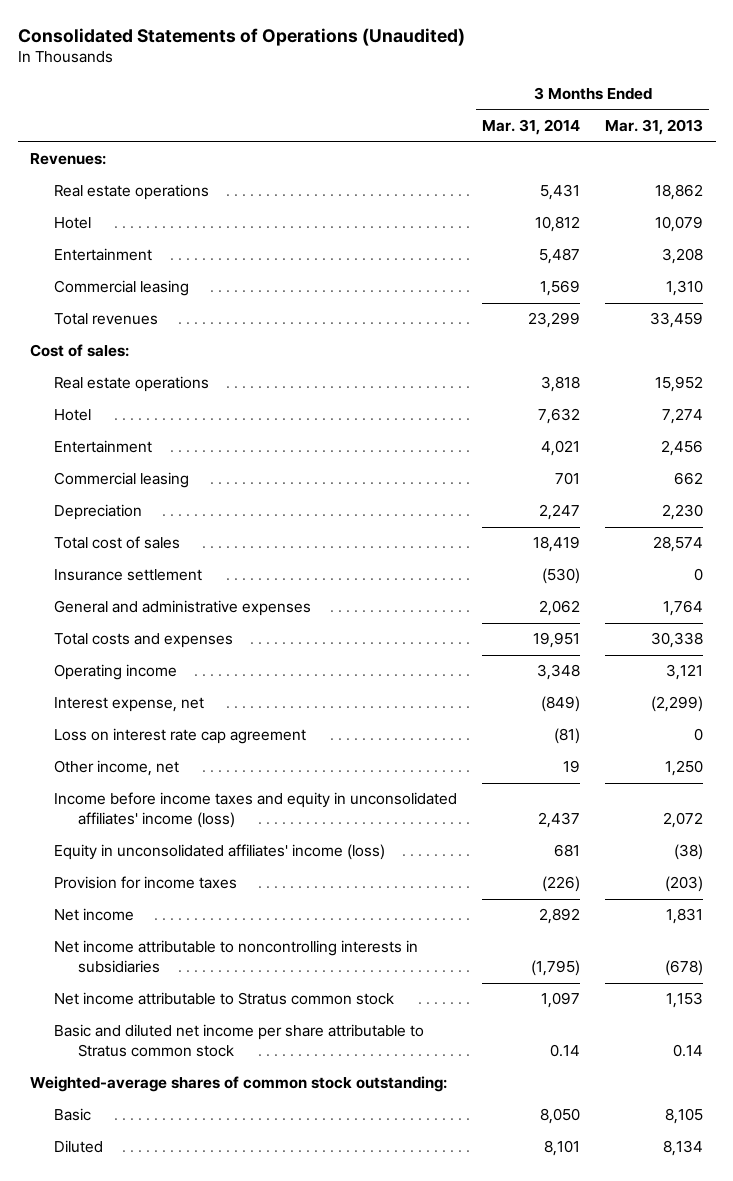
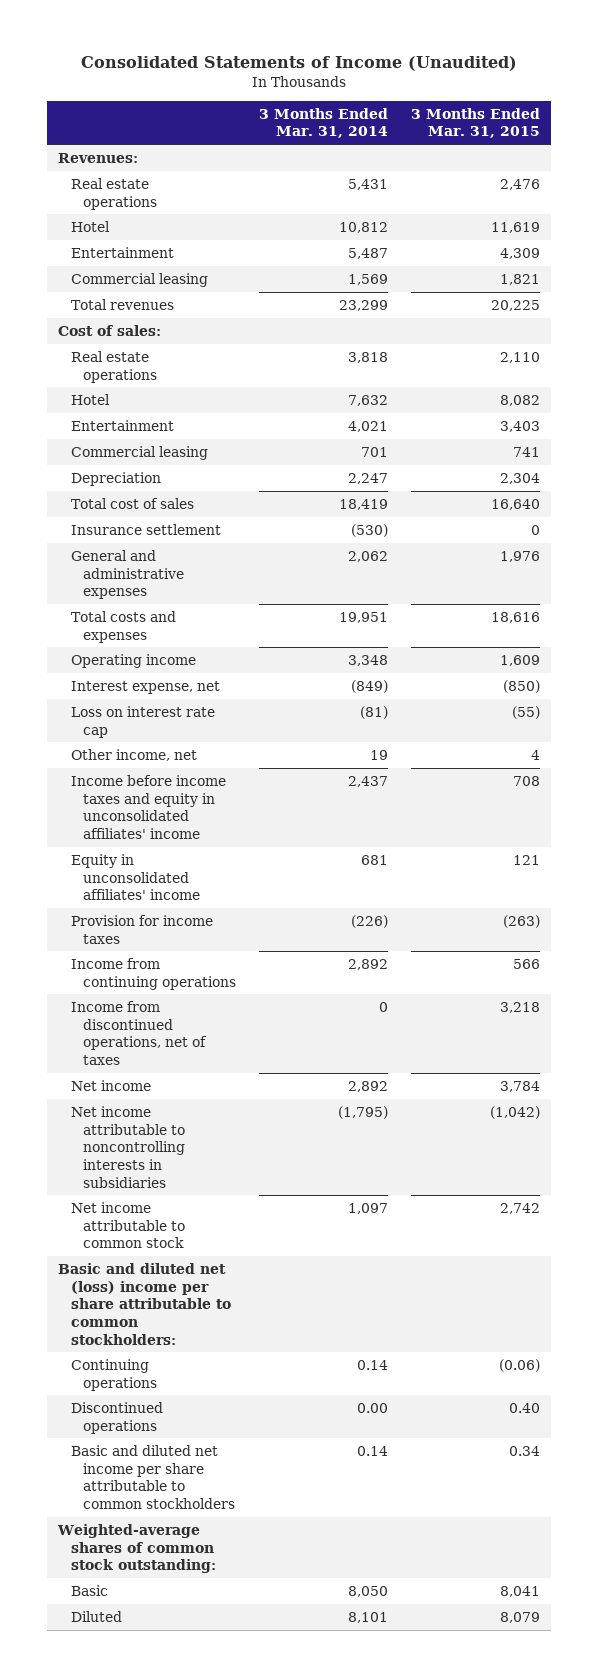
- Consolidated Statements of Operations (Unaudited)
+ Consolidated Statements of Income (Unaudited)
- | 3 Months Ended Mar. 31, 2014 | 3 Months Ended Mar. 31, 2013
+ | 3 Months Ended Mar. 31, 2014 | 3 Months Ended Mar. 31, 2015
- Loss on interest rate cap agreement | (81) | 0
+ Loss on interest rate cap | (81) | (55)
- Income before income taxes and equity in unconsolidated affiliates' income (loss) | 2,437 | 2,072
- Equity in unconsolidated affiliates' income (loss) | 681 | (38)
+ Income before income taxes and equity in unconsolidated affiliates' income | 2,437 | 708
+ Equity in unconsolidated affiliates' income | 681 | 121
+ Income from continuing operations | 2,892 | 566
+ Income from discontinued operations, net of taxes | 0 | 3,218
- Net income attributable to Stratus common stock | 1,097 | 1,153
- Basic and diluted net income per share attributable to Stratus common stock | 0.14 | 0.14
+ Net income attributable to common stock | 1,097 | 2,742
+ Basic and diluted net (loss) income per share attributable to common stockholders:
+ Continuing operations | 0.14 | (0.06)
+ Discontinued operations | 0.00 | 0.40
+ Basic and diluted net income per share attributable to common stockholders | 0.14 | 0.34

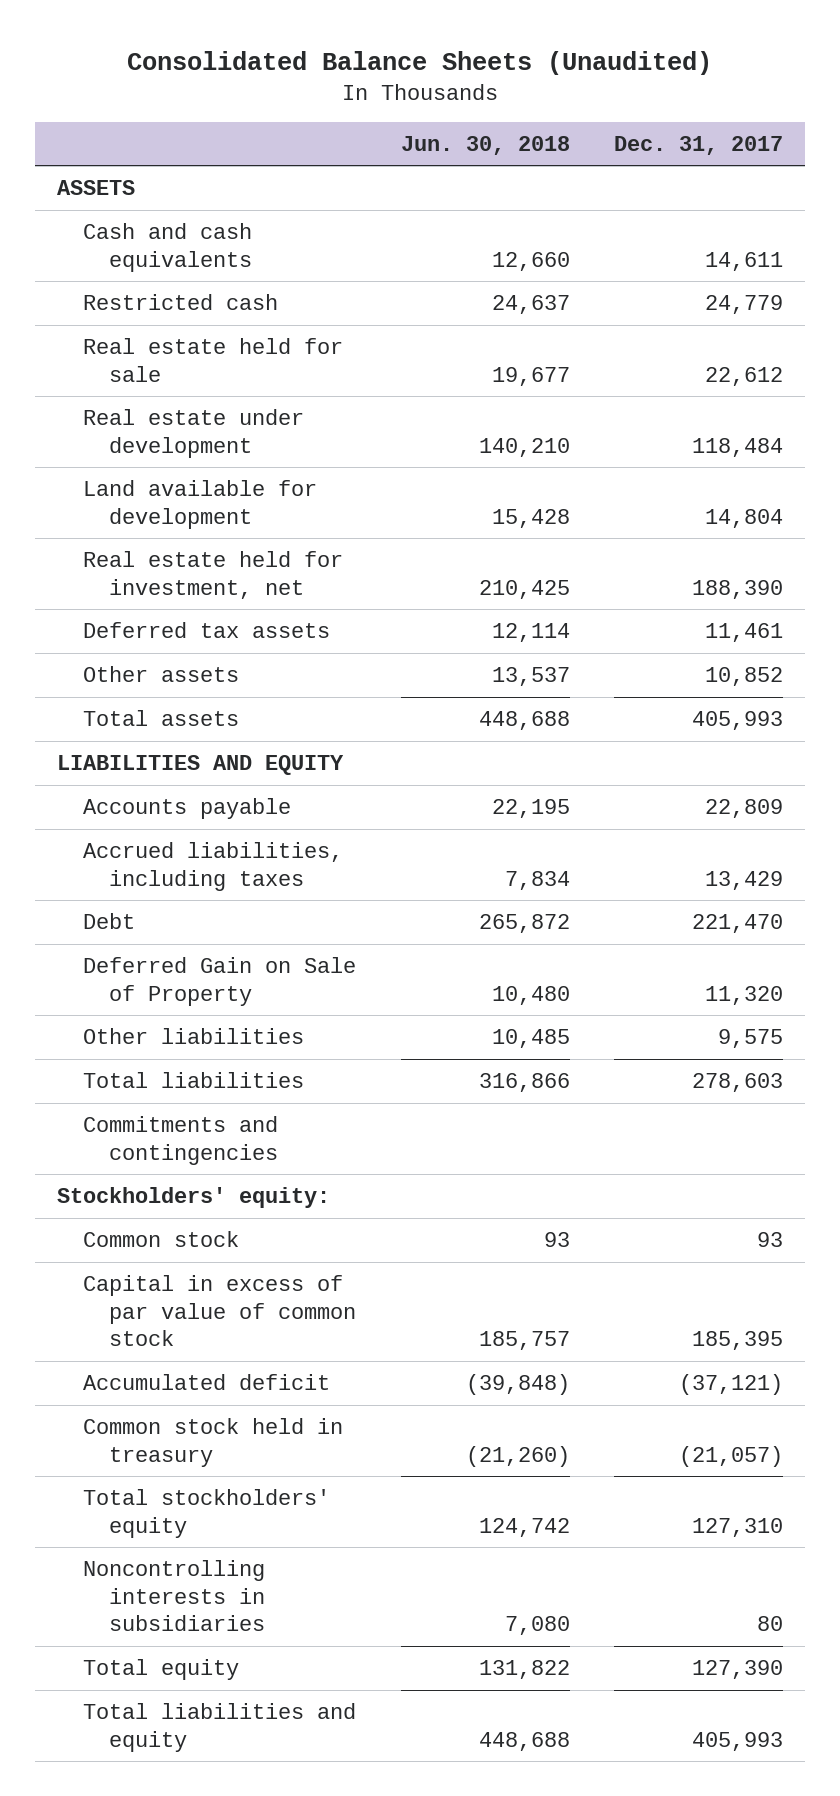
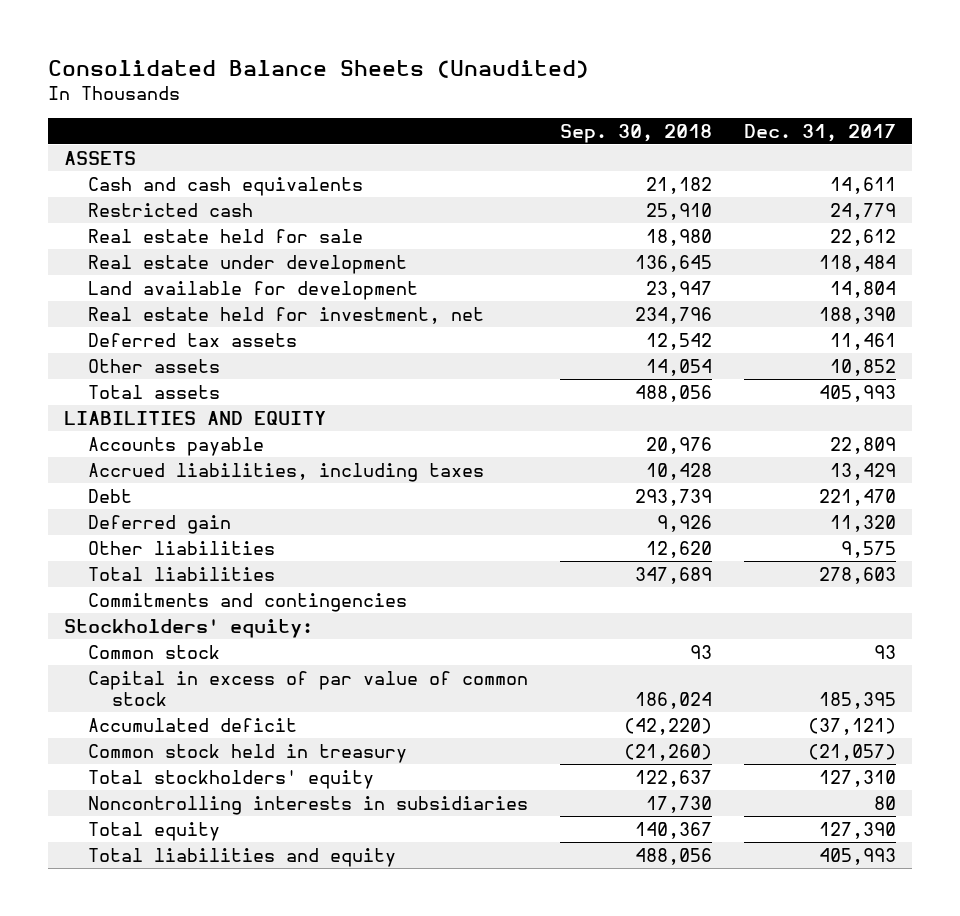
- | Jun. 30, 2018 | Dec. 31, 2017
+ | Sep. 30, 2018 | Dec. 31, 2017
- Deferred Gain on Sale of Property | 10,480 | 11,320
+ Deferred gain | 9,926 | 11,320

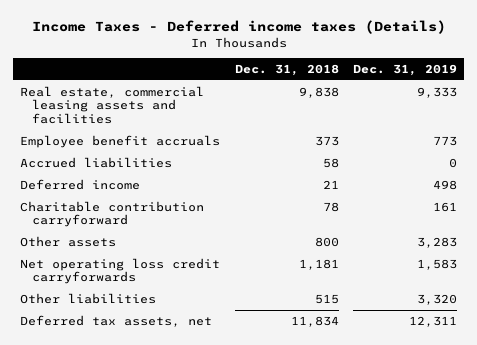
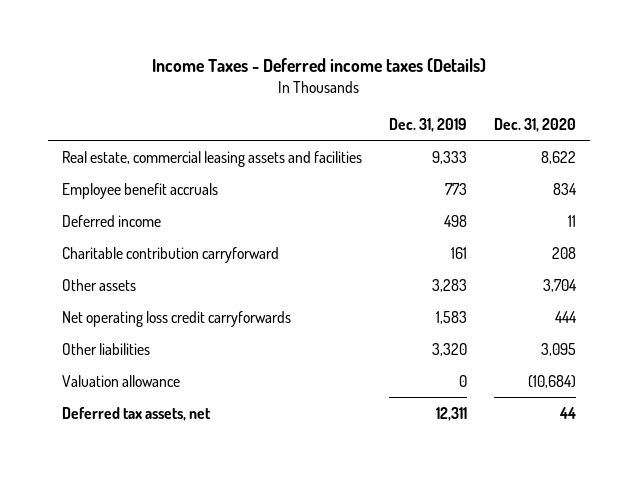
- | Dec. 31, 2018 | Dec. 31, 2019
+ | Dec. 31, 2019 | Dec. 31, 2020
- Accrued liabilities | 58 | 0
+ Valuation allowance | 0 | (10,684)

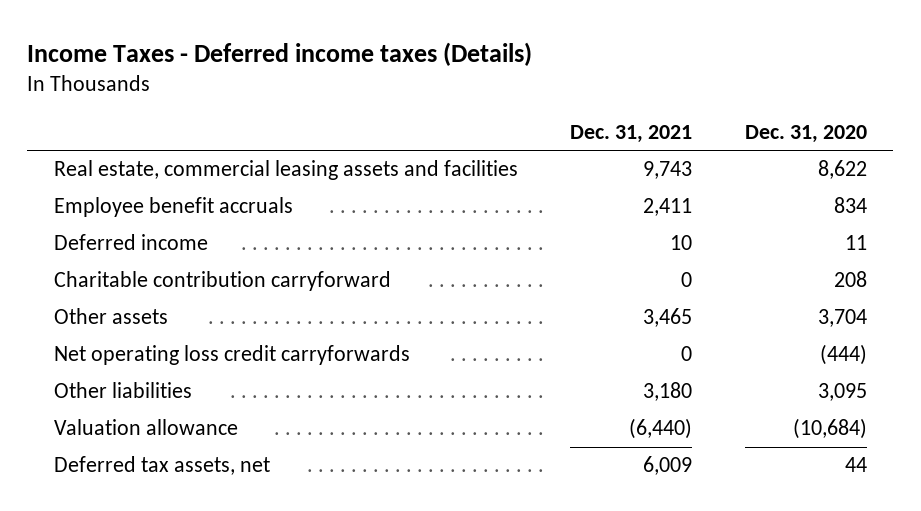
- | Dec. 31, 2019 | Dec. 31, 2020
+ | Dec. 31, 2021 | Dec. 31, 2020
- Net operating loss credit carryforwards | 1,583 | 444
+ Net operating loss credit carryforwards | 0 | (444)

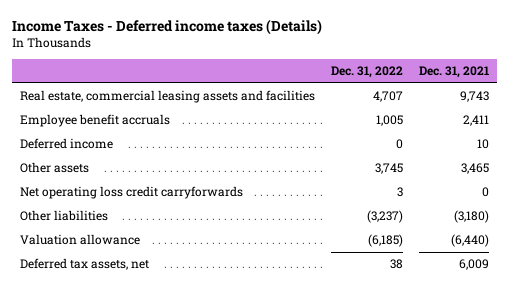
- | Dec. 31, 2021 | Dec. 31, 2020
+ | Dec. 31, 2022 | Dec. 31, 2021
- Charitable contribution carryforward | 0 | 208
- Other liabilities | 3,180 | 3,095
+ Other liabilities | (3,237) | (3,180)

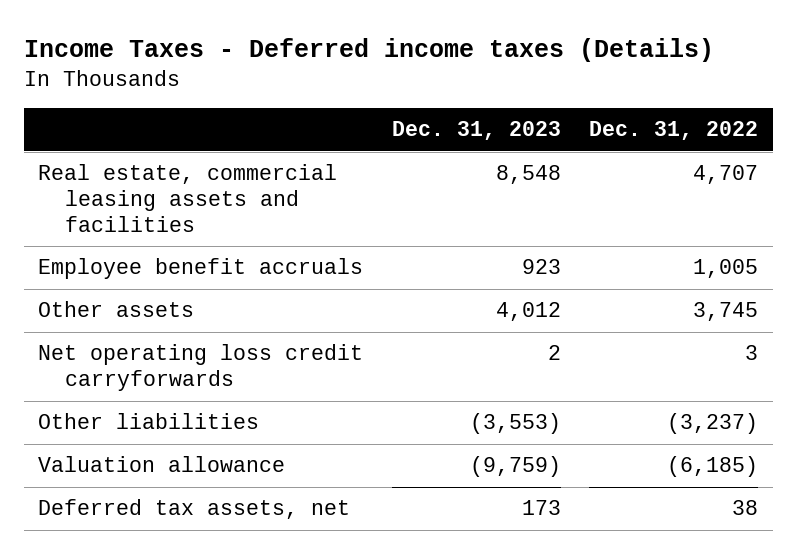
- | Dec. 31, 2022 | Dec. 31, 2021
+ | Dec. 31, 2023 | Dec. 31, 2022
- Deferred income | 0 | 10

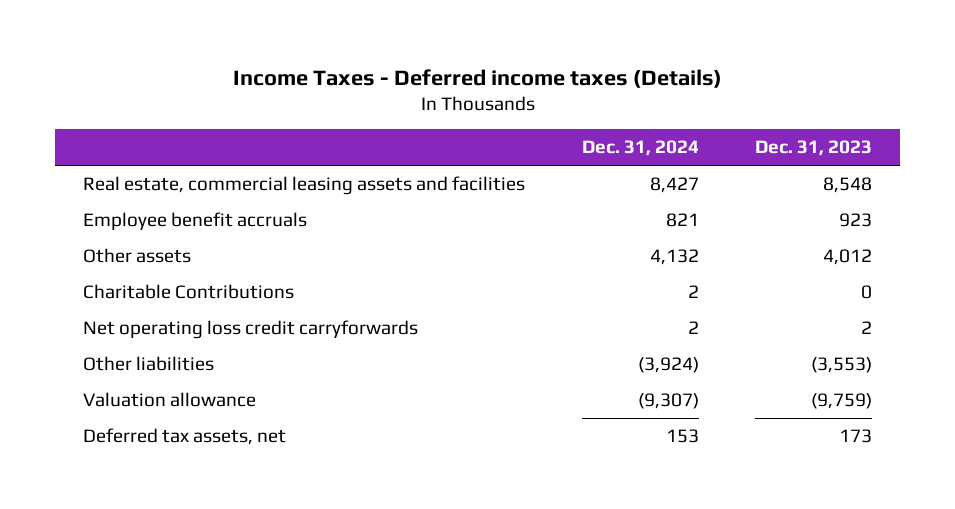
- | Dec. 31, 2023 | Dec. 31, 2022
+ | Dec. 31, 2024 | Dec. 31, 2023
+ Charitable Contributions | 2 | 0

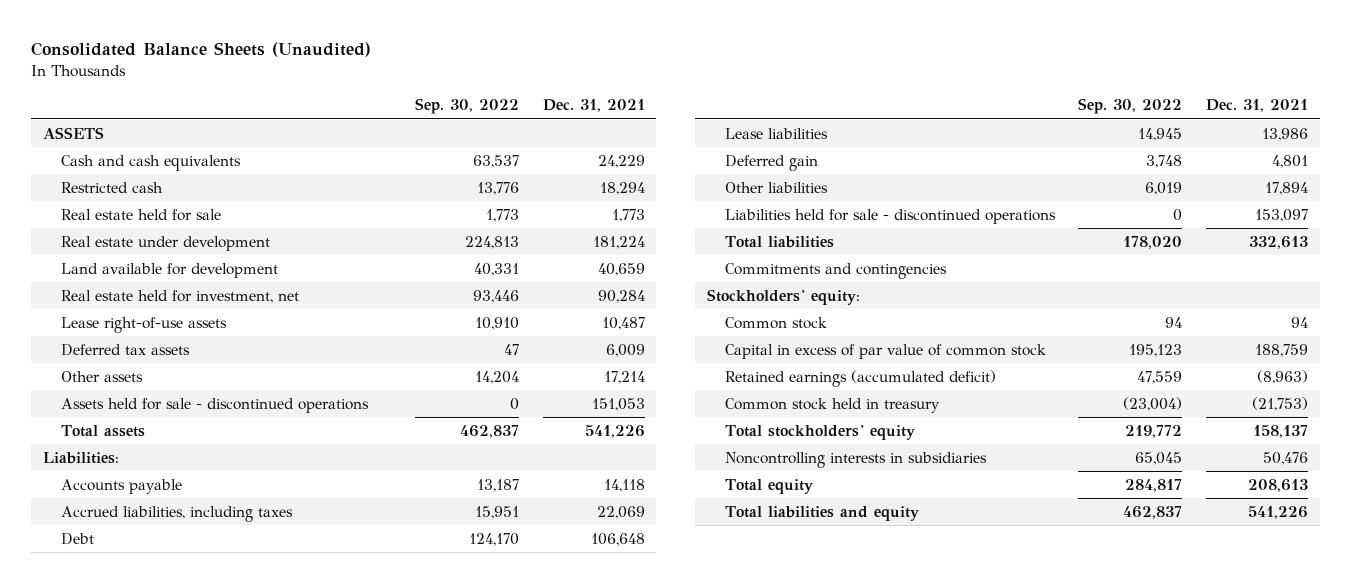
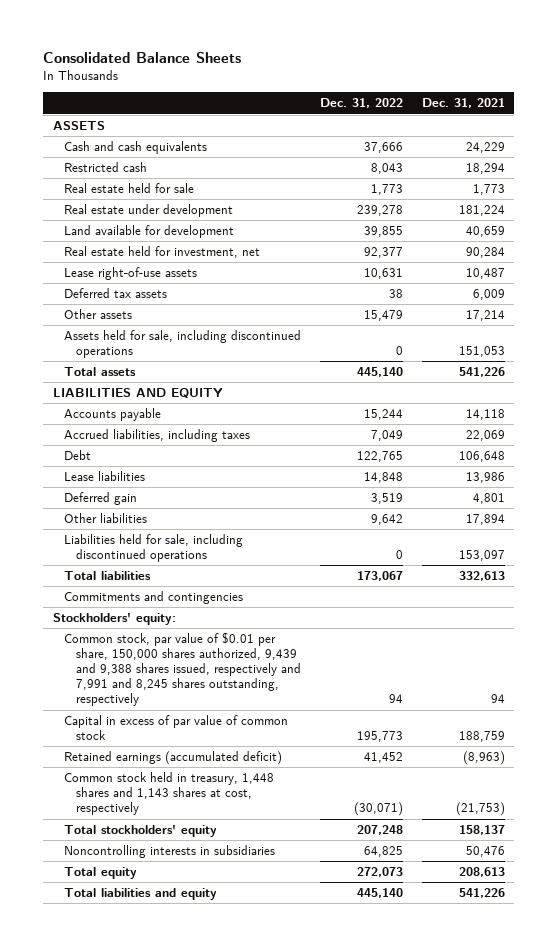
- Consolidated Balance Sheets (Unaudited)
+ Consolidated Balance Sheets
- | Sep. 30, 2022 | Dec. 31, 2021
+ | Dec. 31, 2022 | Dec. 31, 2021
- Assets held for sale - discontinued operations | 0 | 151,053
+ Assets held for sale, including discontinued operations | 0 | 151,053
- Liabilities:
+ LIABILITIES AND EQUITY
- Liabilities held for sale - discontinued operations | 0 | 153,097
+ Liabilities held for sale, including discontinued operations | 0 | 153,097
- Common stock | 94 | 94
+ Common stock, par value of $0.01 per share, 150,000 shares authorized, 9,439 and 9,388 shares issued, respectively and 7,991 and 8,245 shares outstanding, respectively | 94 | 94
- Common stock held in treasury | (23,004) | (21,753)
+ Common stock held in treasury, 1,448 shares and 1,143 shares at cost, respectively | (30,071) | (21,753)

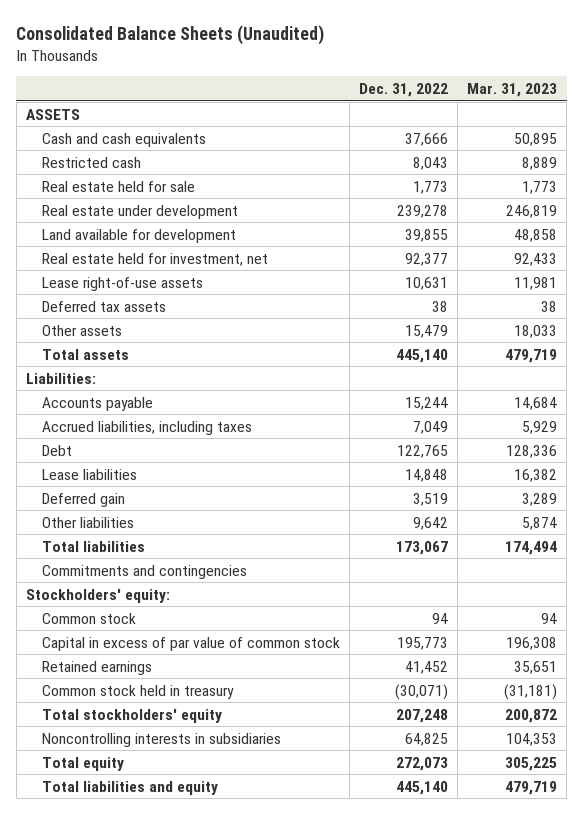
- Consolidated Balance Sheets
+ Consolidated Balance Sheets (Unaudited)
- | Dec. 31, 2022 | Dec. 31, 2021
+ | Dec. 31, 2022 | Mar. 31, 2023
- Assets held for sale, including discontinued operations | 0 | 151,053
- LIABILITIES AND EQUITY
+ Liabilities:
- Liabilities held for sale, including discontinued operations | 0 | 153,097
- Common stock, par value of $0.01 per share, 150,000 shares authorized, 9,439 and 9,388 shares issued, respectively and 7,991 and 8,245 shares outstanding, respectively | 94 | 94
+ Common stock | 94 | 94
- Retained earnings (accumulated deficit) | 41,452 | (8,963)
- Common stock held in treasury, 1,448 shares and 1,143 shares at cost, respectively | (30,071) | (21,753)
+ Retained earnings | 41,452 | 35,651
+ Common stock held in treasury | (30,071) | (31,181)

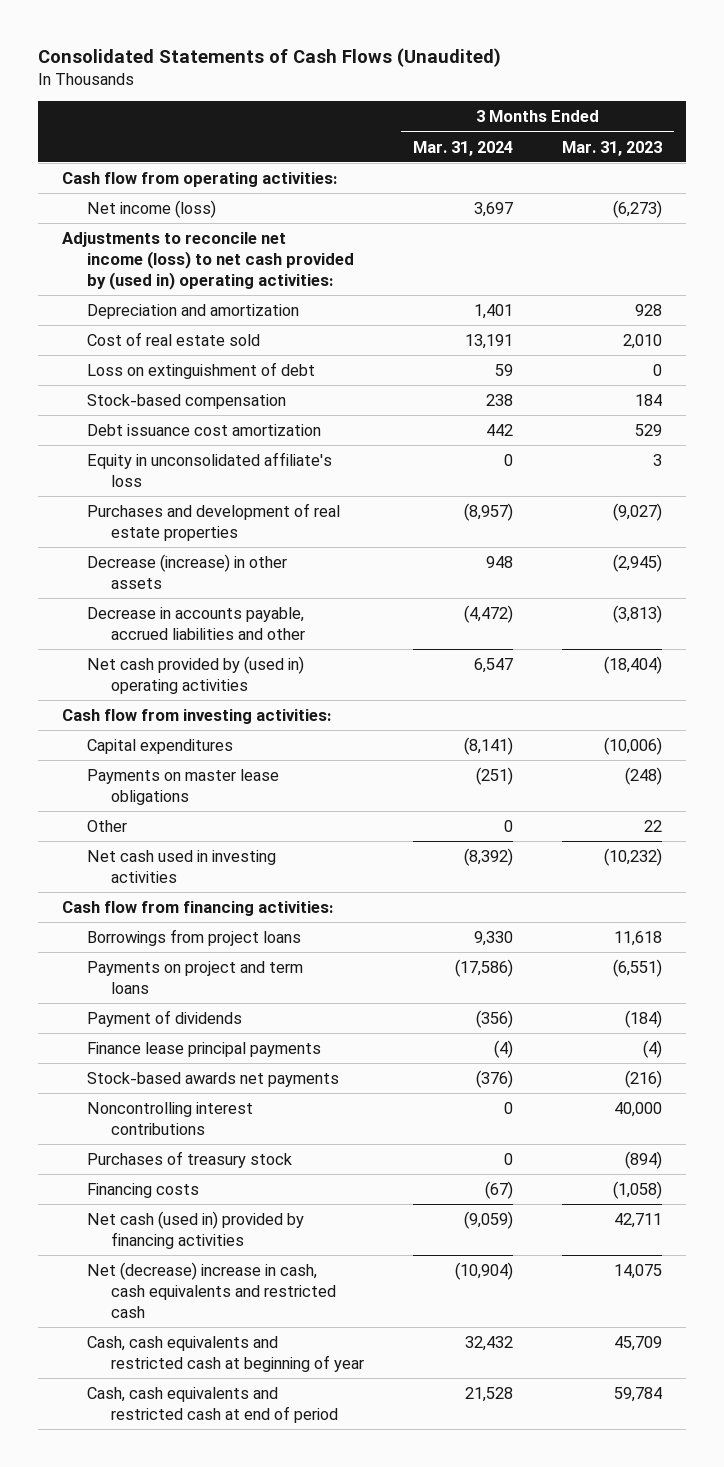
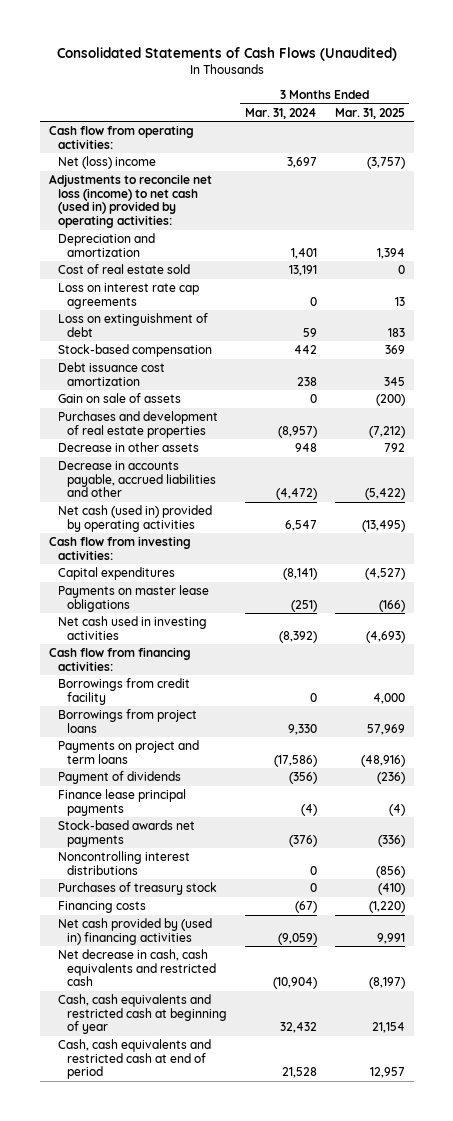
- | 3 Months Ended Mar. 31, 2024 | 3 Months Ended Mar. 31, 2023
+ | 3 Months Ended Mar. 31, 2024 | 3 Months Ended Mar. 31, 2025
- Net income (loss) | 3,697 | (6,273)
- Adjustments to reconcile net income (loss) to net cash provided by (used in) operating activities:
+ Net (loss) income | 3,697 | (3,757)
+ Adjustments to reconcile net loss (income) to net cash (used in) provided by operating activities:
+ Loss on interest rate cap agreements | 0 | 13
- Stock-based compensation | 238 | 184
- Debt issuance cost amortization | 442 | 529
- Equity in unconsolidated affiliate's loss | 0 | 3
+ Stock-based compensation | 442 | 369
+ Debt issuance cost amortization | 238 | 345
+ Gain on sale of assets | 0 | (200)
- Decrease (increase) in other assets | 948 | (2,945)
+ Decrease in other assets | 948 | 792
- Net cash provided by (used in) operating activities | 6,547 | (18,404)
+ Net cash (used in) provided by operating activities | 6,547 | (13,495)
- Other | 0 | 22
+ Borrowings from credit facility | 0 | 4,000
- Noncontrolling interest contributions | 0 | 40,000
+ Noncontrolling interest distributions | 0 | (856)
- Net cash (used in) provided by financing activities | (9,059) | 42,711
- Net (decrease) increase in cash, cash equivalents and restricted cash | (10,904) | 14,075
+ Net cash provided by (used in) financing activities | (9,059) | 9,991
+ Net decrease in cash, cash equivalents and restricted cash | (10,904) | (8,197)

